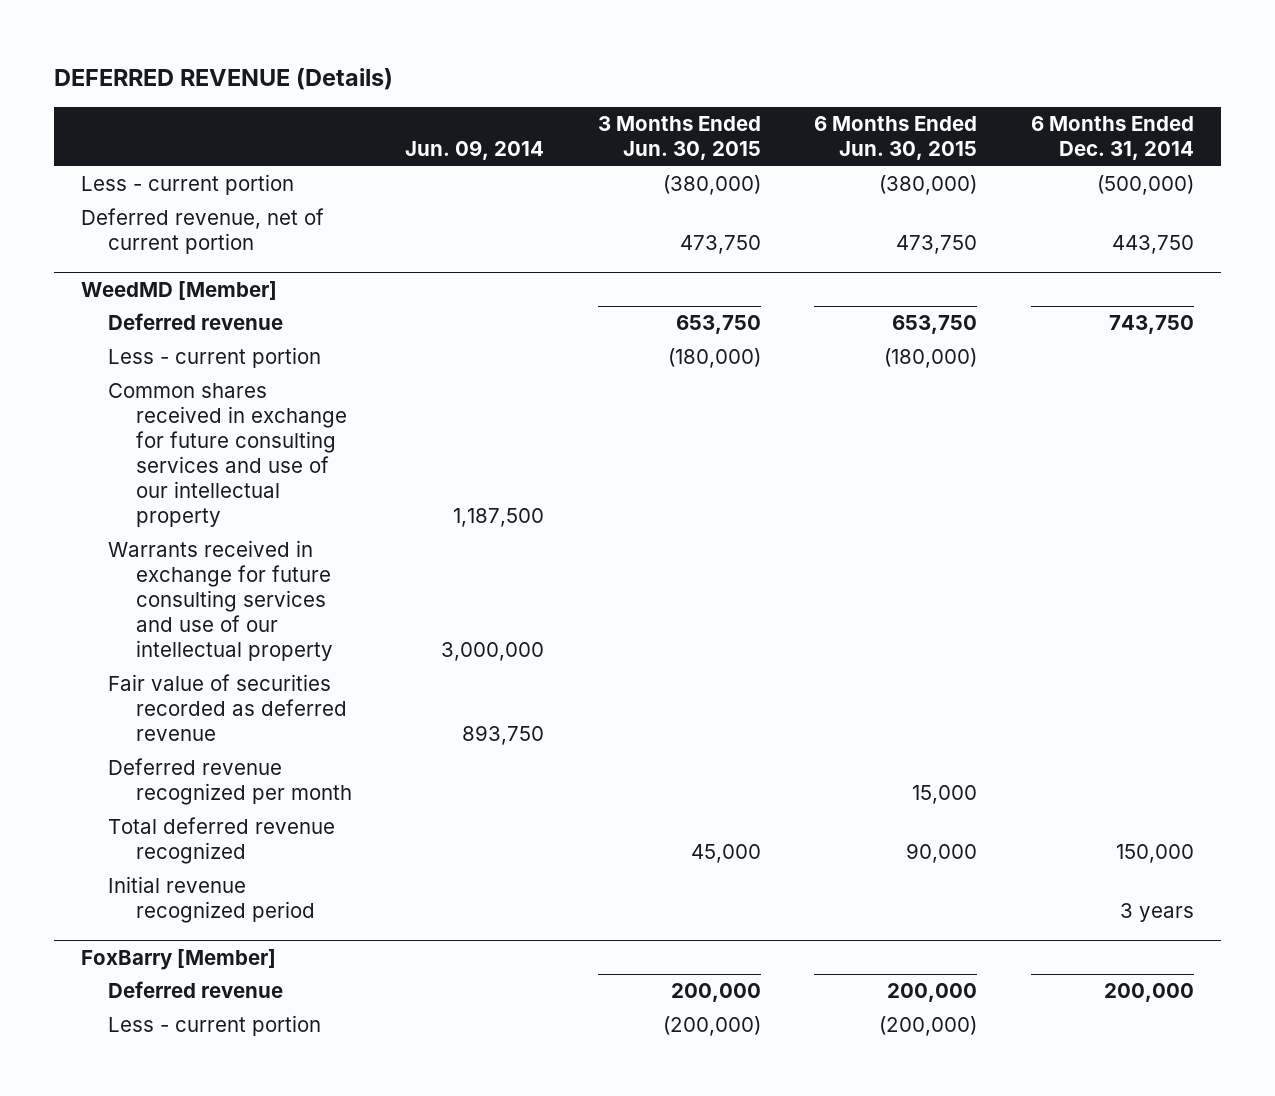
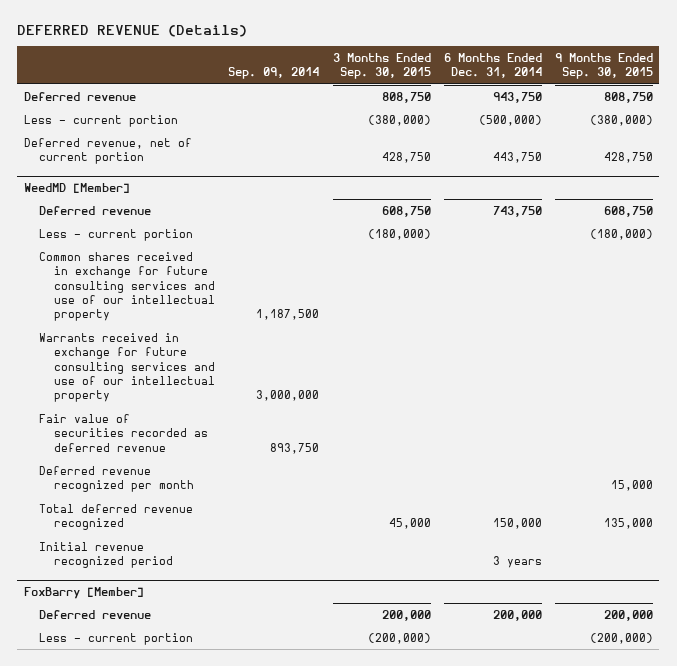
- | Jun. 09, 2014 | 3 Months Ended Jun. 30, 2015 | 6 Months Ended Jun. 30, 2015 | 6 Months Ended Dec. 31, 2014
+ | Sep. 09, 2014 | 3 Months Ended Sep. 30, 2015 | 6 Months Ended Dec. 31, 2014 | 9 Months Ended Sep. 30, 2015
+ Deferred revenue | | 808,750 | 943,750 | 808,750

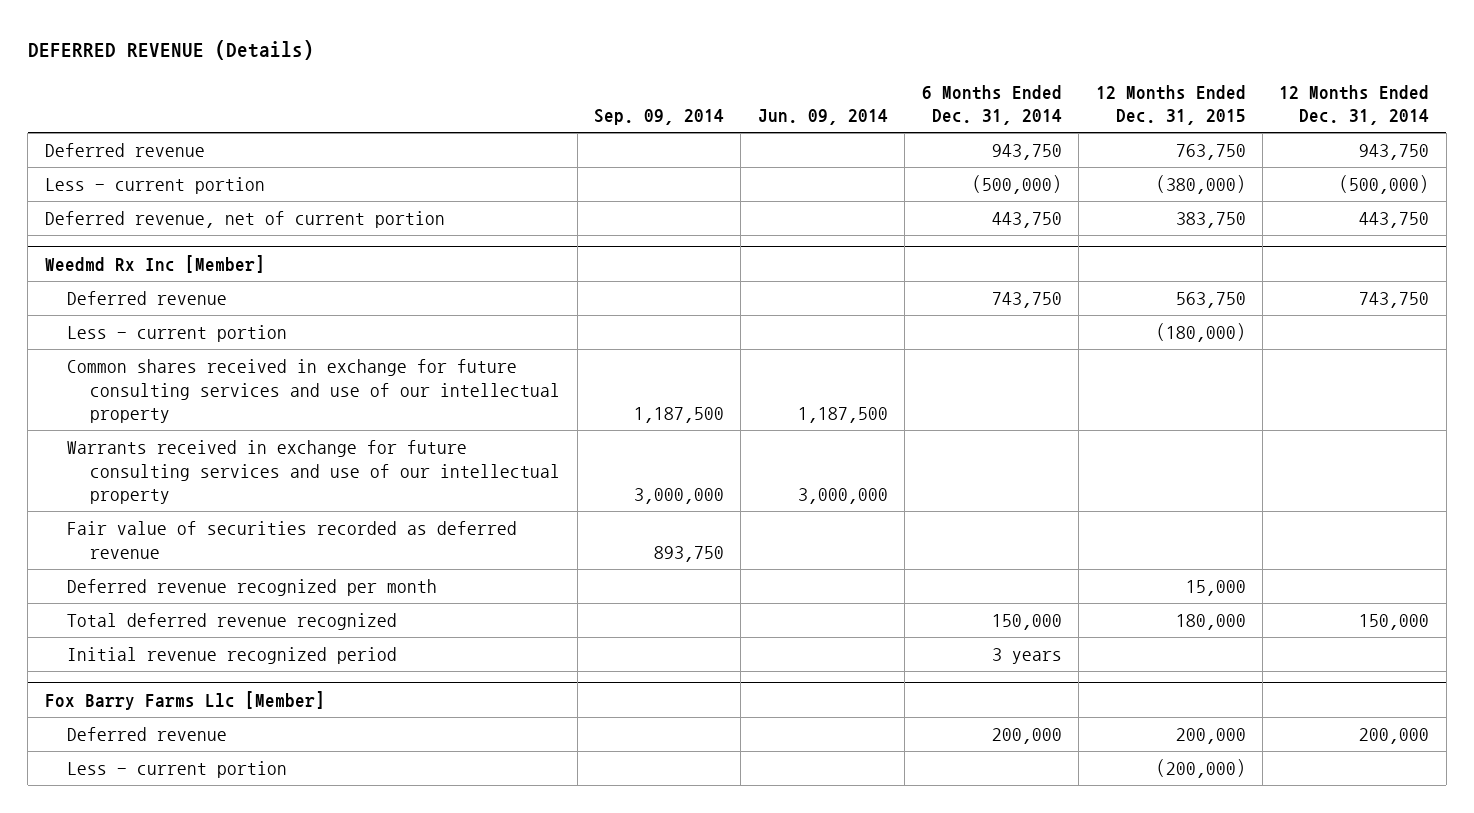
- | Sep. 09, 2014 | 3 Months Ended Sep. 30, 2015 | 6 Months Ended Dec. 31, 2014 | 9 Months Ended Sep. 30, 2015
+ | Sep. 09, 2014 | Jun. 09, 2014 | 6 Months Ended Dec. 31, 2014 | 12 Months Ended Dec. 31, 2015 | 12 Months Ended Dec. 31, 2014
- WeedMD [Member]
+ Weedmd Rx Inc [Member]
- FoxBarry [Member]
+ Fox Barry Farms Llc [Member]

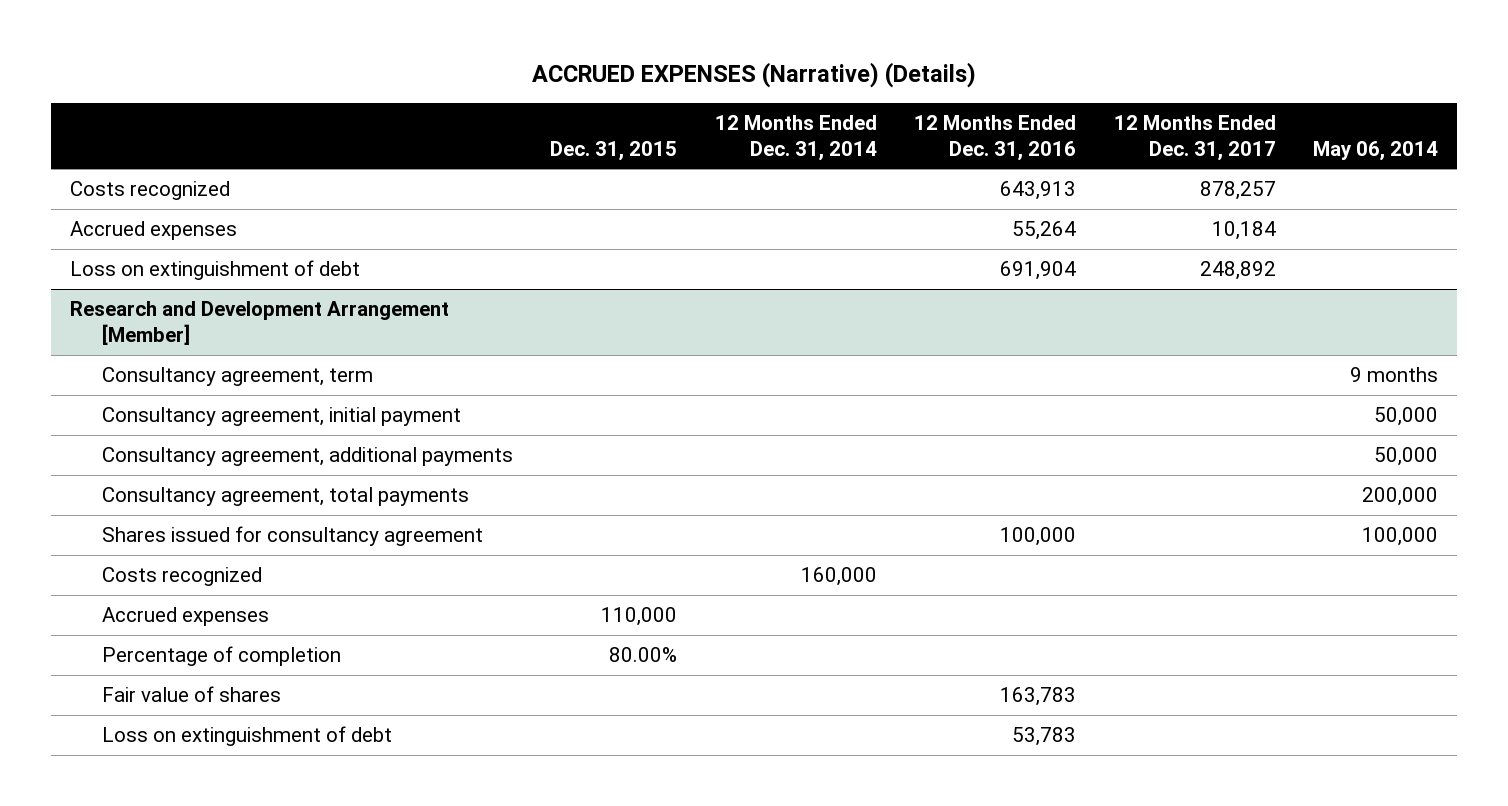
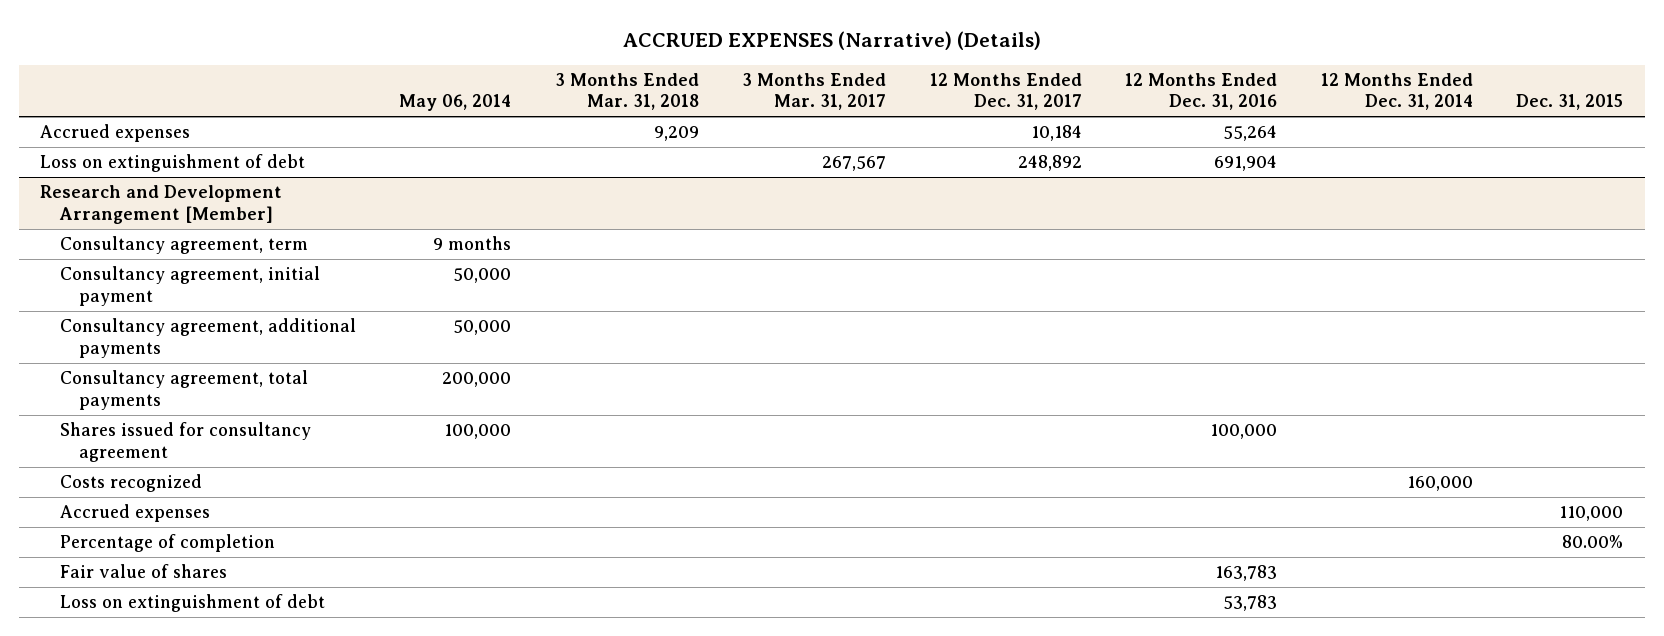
- | Dec. 31, 2015 | 12 Months Ended Dec. 31, 2014 | 12 Months Ended Dec. 31, 2016 | 12 Months Ended Dec. 31, 2017 | May 06, 2014
+ | May 06, 2014 | 3 Months Ended Mar. 31, 2018 | 3 Months Ended Mar. 31, 2017 | 12 Months Ended Dec. 31, 2017 | 12 Months Ended Dec. 31, 2016 | 12 Months Ended Dec. 31, 2014 | Dec. 31, 2015
- Costs recognized | | | 643,913 | 878,257 |

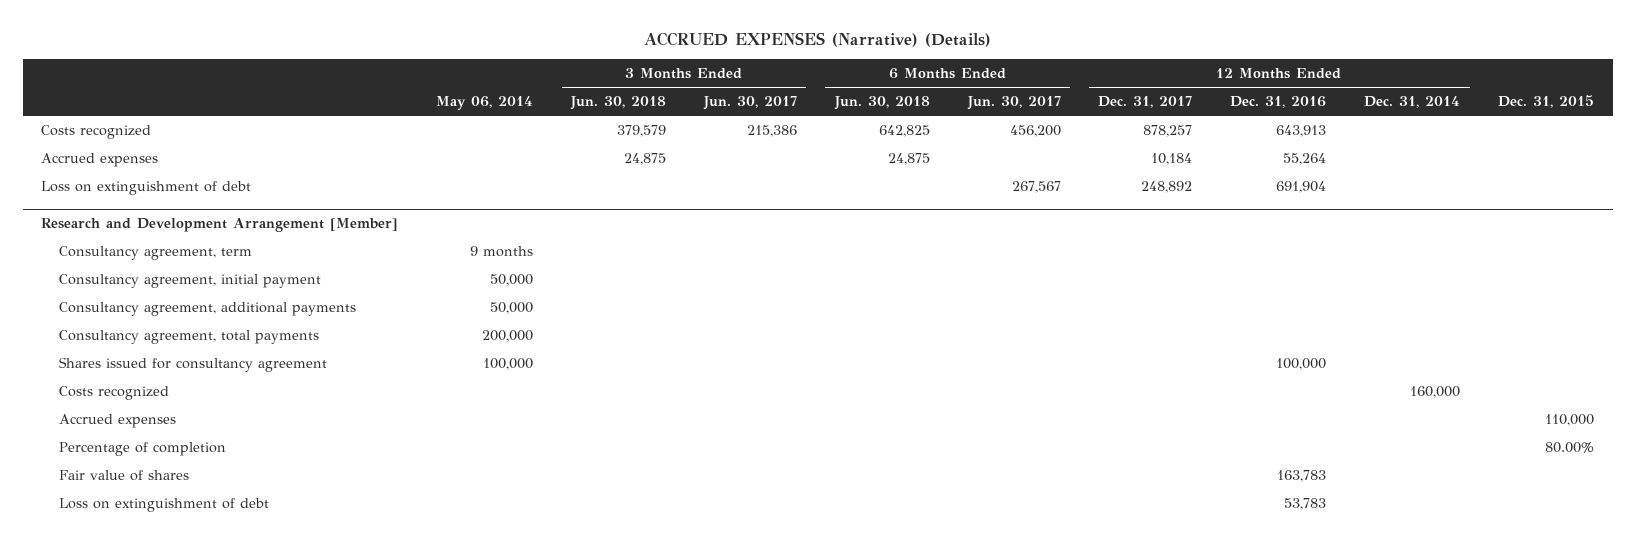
- | May 06, 2014 | 3 Months Ended Mar. 31, 2018 | 3 Months Ended Mar. 31, 2017 | 12 Months Ended Dec. 31, 2017 | 12 Months Ended Dec. 31, 2016 | 12 Months Ended Dec. 31, 2014 | Dec. 31, 2015
+ | May 06, 2014 | 3 Months Ended Jun. 30, 2018 | 3 Months Ended Jun. 30, 2017 | 6 Months Ended Jun. 30, 2018 | 6 Months Ended Jun. 30, 2017 | 12 Months Ended Dec. 31, 2017 | 12 Months Ended Dec. 31, 2016 | 12 Months Ended Dec. 31, 2014 | Dec. 31, 2015
+ Costs recognized | | 379,579 | 215,386 | 642,825 | 456,200 | 878,257 | 643,913 | |

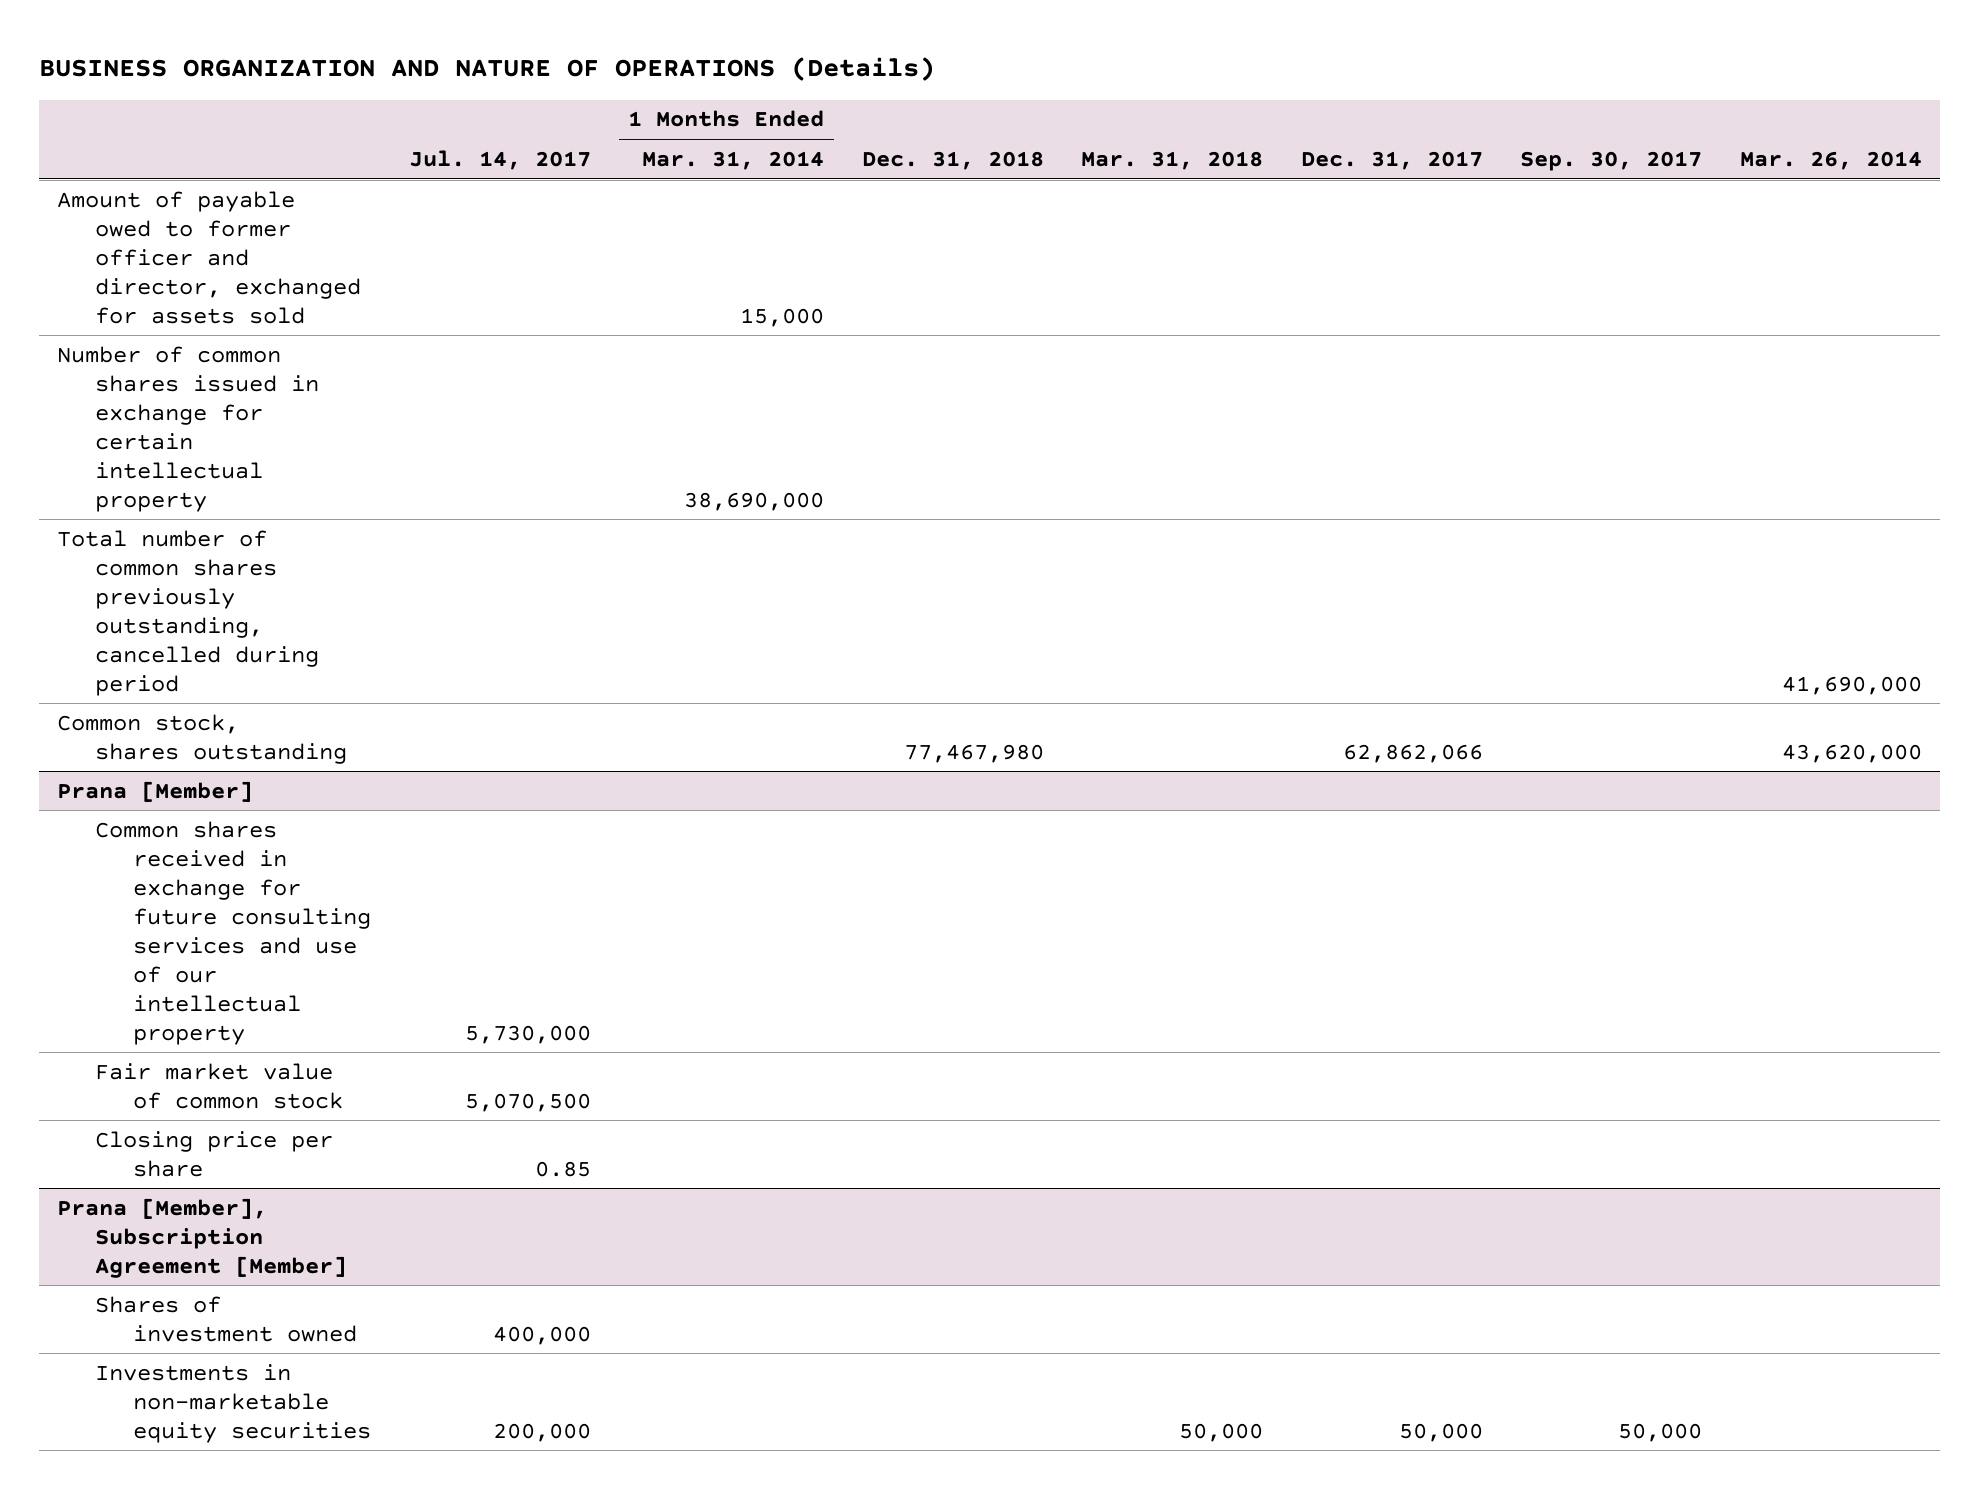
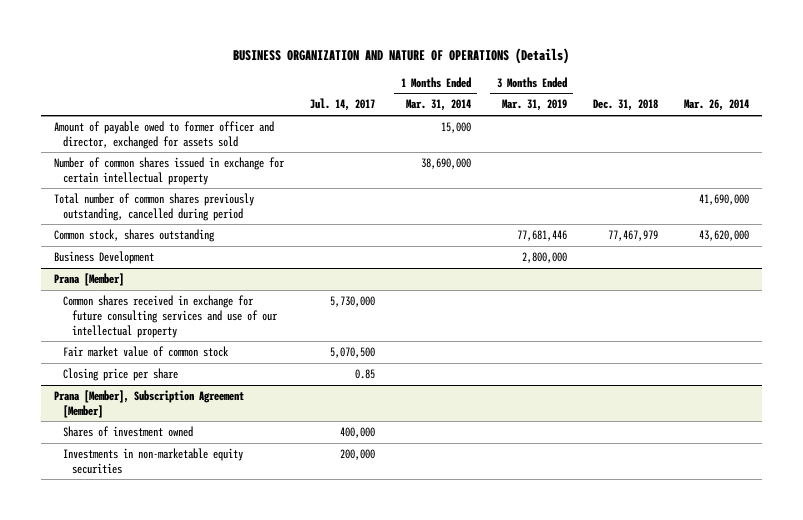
- | Jul. 14, 2017 | 1 Months Ended Mar. 31, 2014 | Dec. 31, 2018 | Mar. 31, 2018 | Dec. 31, 2017 | Sep. 30, 2017 | Mar. 26, 2014
+ | Jul. 14, 2017 | 1 Months Ended Mar. 31, 2014 | 3 Months Ended Mar. 31, 2019 | Dec. 31, 2018 | Mar. 26, 2014
- Common stock, shares outstanding | | | 77,467,980 | | 62,862,066 | | 43,620,000
+ Common stock, shares outstanding | | | 77,681,446 | 77,467,979 | 43,620,000
+ Business Development | | | 2,800,000 | |

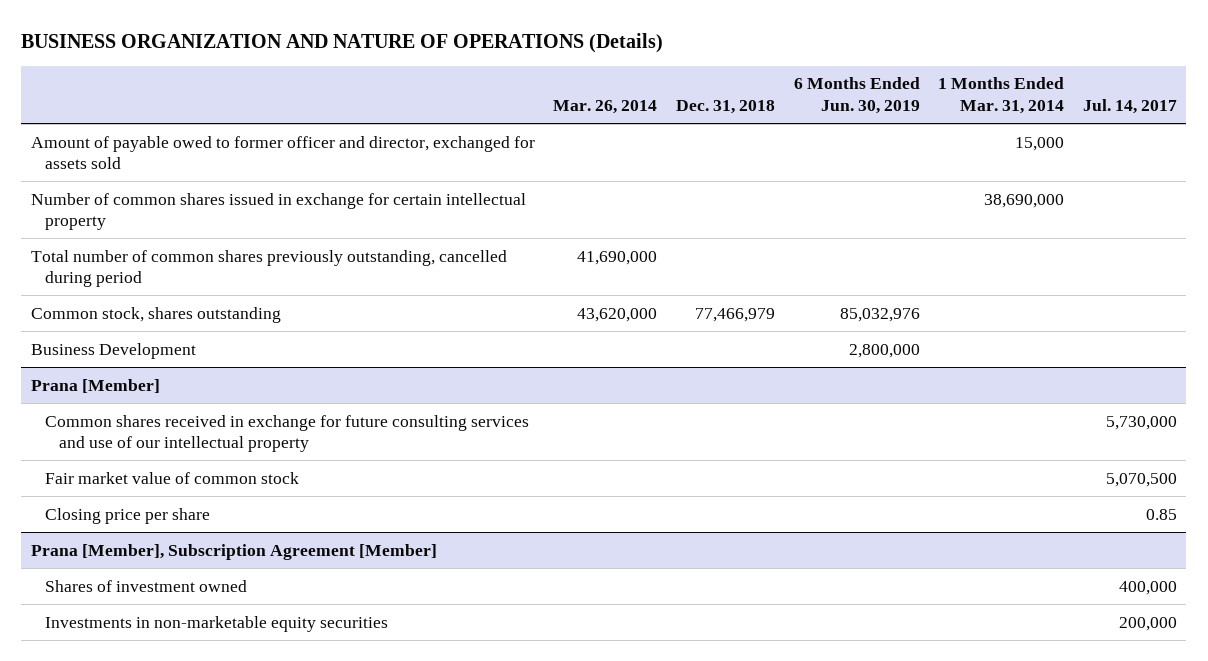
- | Jul. 14, 2017 | 1 Months Ended Mar. 31, 2014 | 3 Months Ended Mar. 31, 2019 | Dec. 31, 2018 | Mar. 26, 2014
+ | Mar. 26, 2014 | Dec. 31, 2018 | 6 Months Ended Jun. 30, 2019 | 1 Months Ended Mar. 31, 2014 | Jul. 14, 2017
- Common stock, shares outstanding | | | 77,681,446 | 77,467,979 | 43,620,000
+ Common stock, shares outstanding | 43,620,000 | 77,466,979 | 85,032,976 | |

